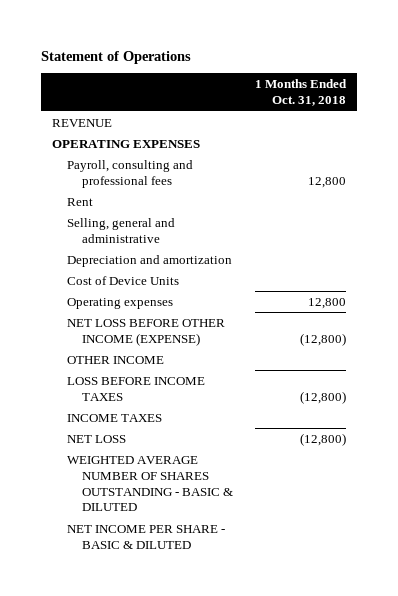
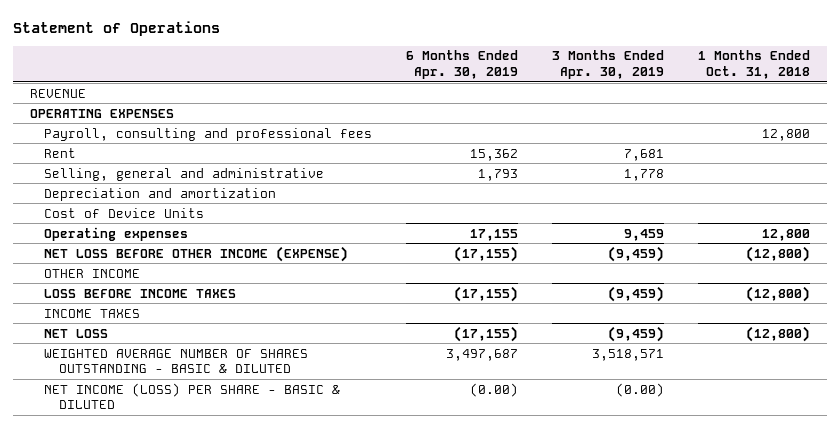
- | 1 Months Ended Oct. 31, 2018
+ | 6 Months Ended Apr. 30, 2019 | 3 Months Ended Apr. 30, 2019 | 1 Months Ended Oct. 31, 2018
- NET INCOME PER SHARE - BASIC & DILUTED
+ NET INCOME (LOSS) PER SHARE - BASIC & DILUTED | (0.00) | (0.00) |

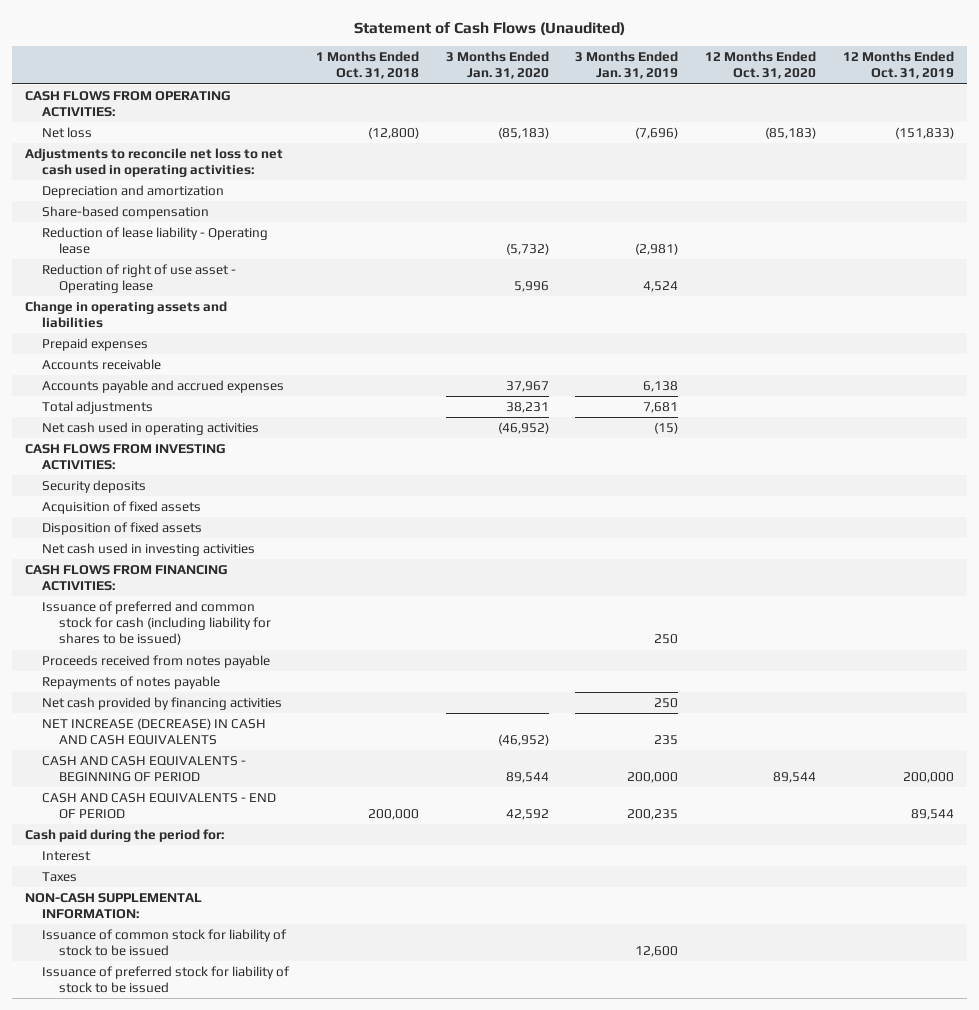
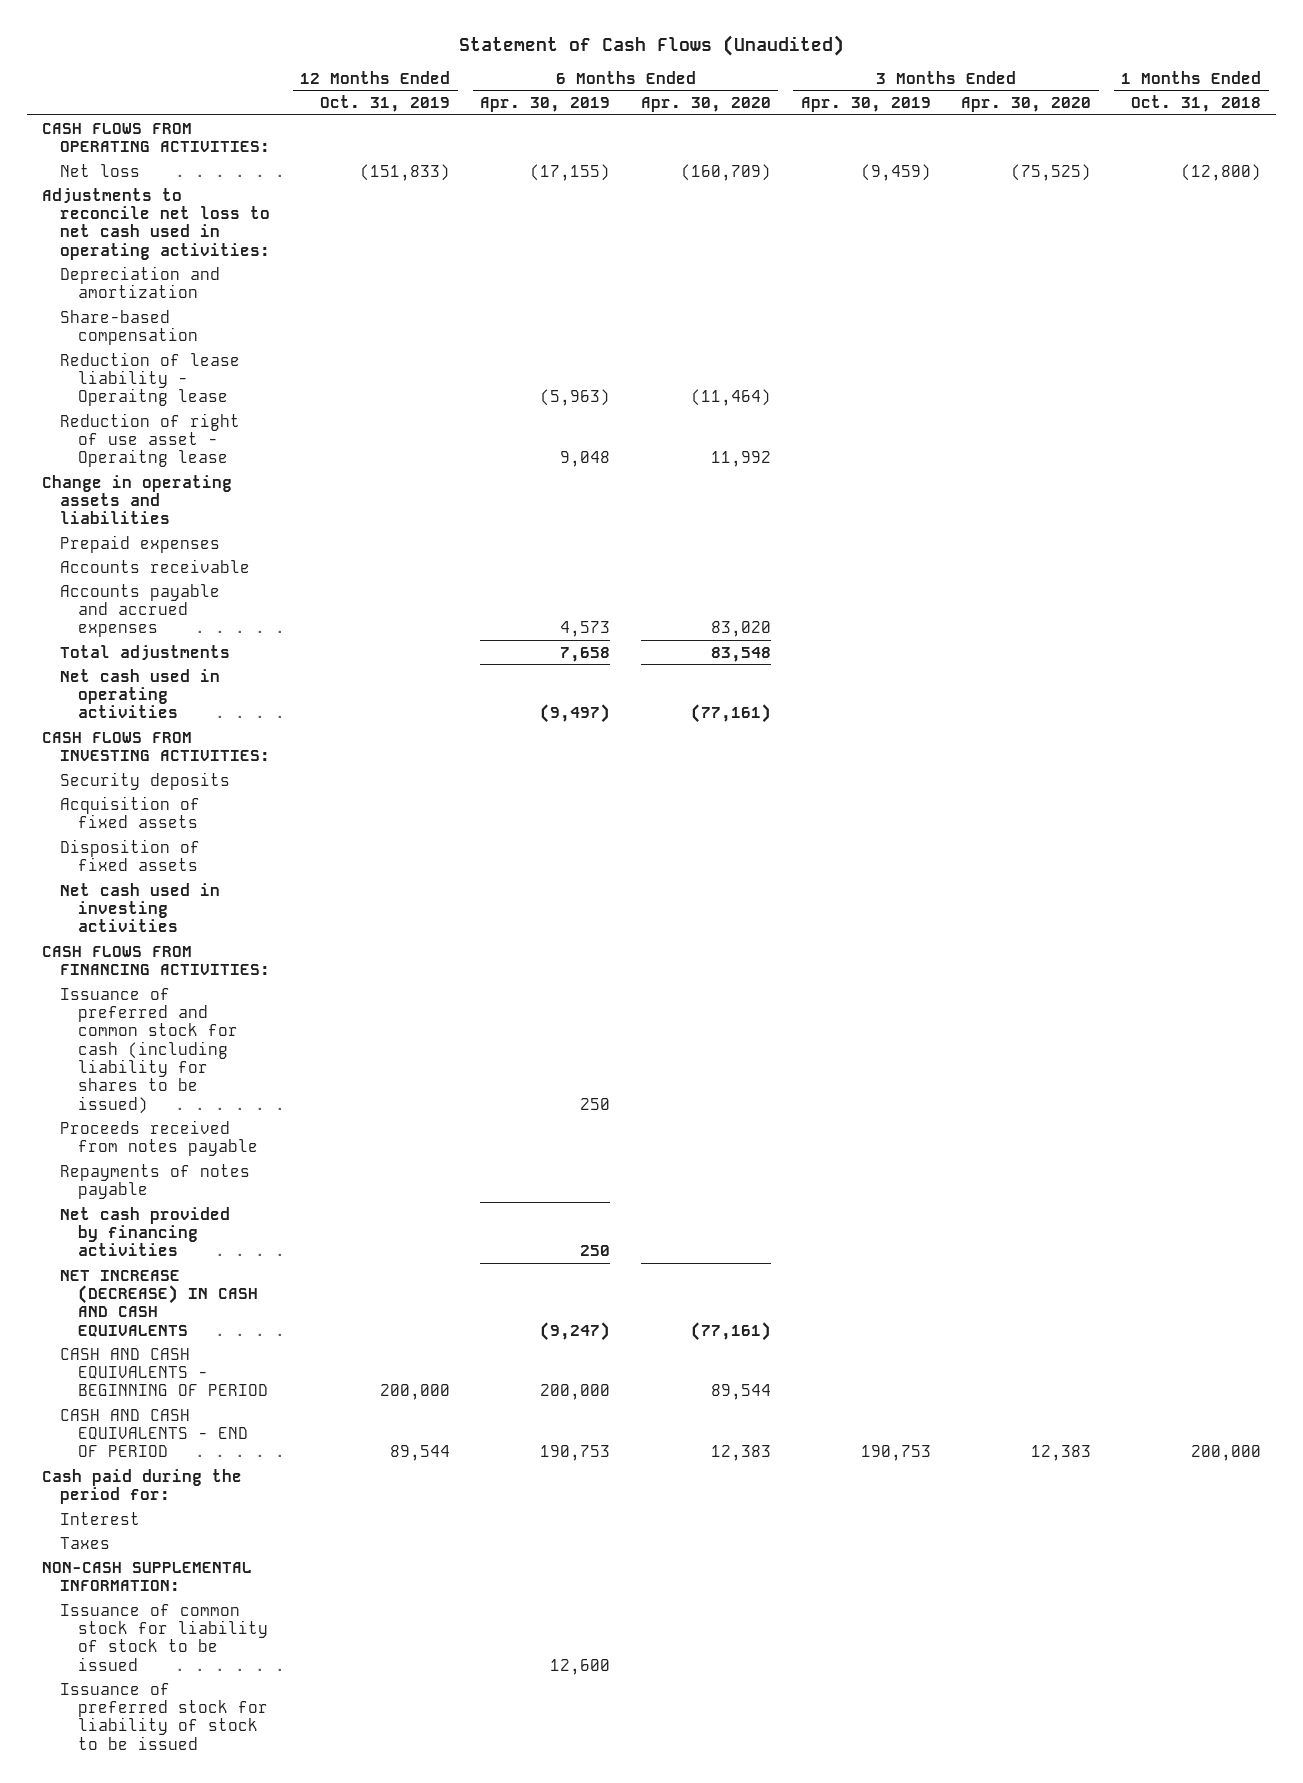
- | 1 Months Ended Oct. 31, 2018 | 3 Months Ended Jan. 31, 2020 | 3 Months Ended Jan. 31, 2019 | 12 Months Ended Oct. 31, 2020 | 12 Months Ended Oct. 31, 2019
+ | 12 Months Ended Oct. 31, 2019 | 6 Months Ended Apr. 30, 2019 | 6 Months Ended Apr. 30, 2020 | 3 Months Ended Apr. 30, 2019 | 3 Months Ended Apr. 30, 2020 | 1 Months Ended Oct. 31, 2018
- Reduction of lease liability - Operating lease | | (5,732) | (2,981) | |
- Reduction of right of use asset - Operating lease | | 5,996 | 4,524 | |
+ Reduction of lease liability - Operaitng lease | | (5,963) | (11,464) | | |
+ Reduction of right of use asset - Operaitng lease | | 9,048 | 11,992 | | |

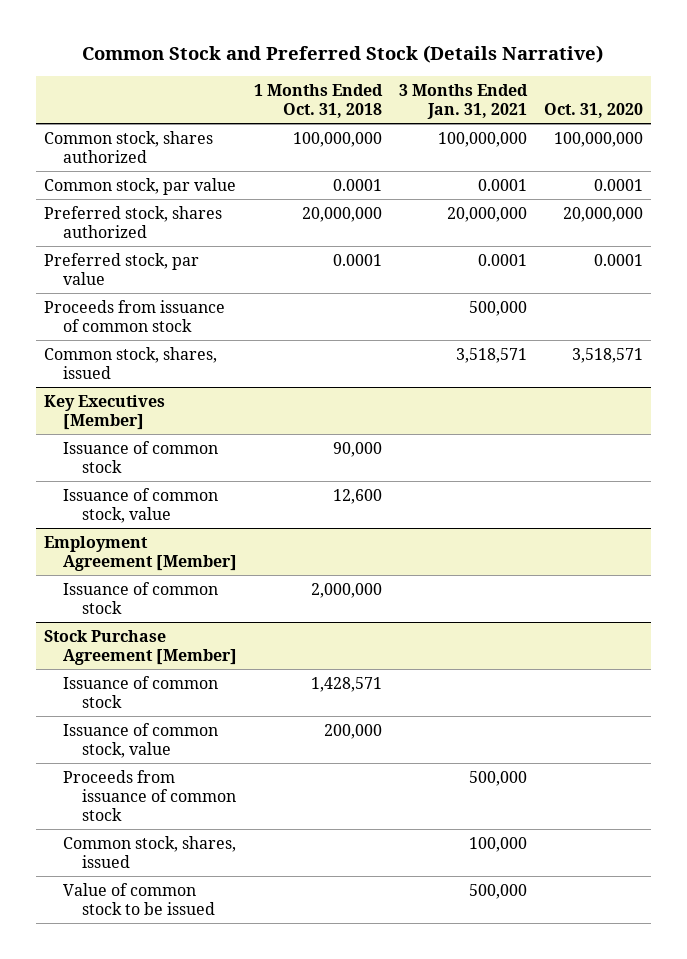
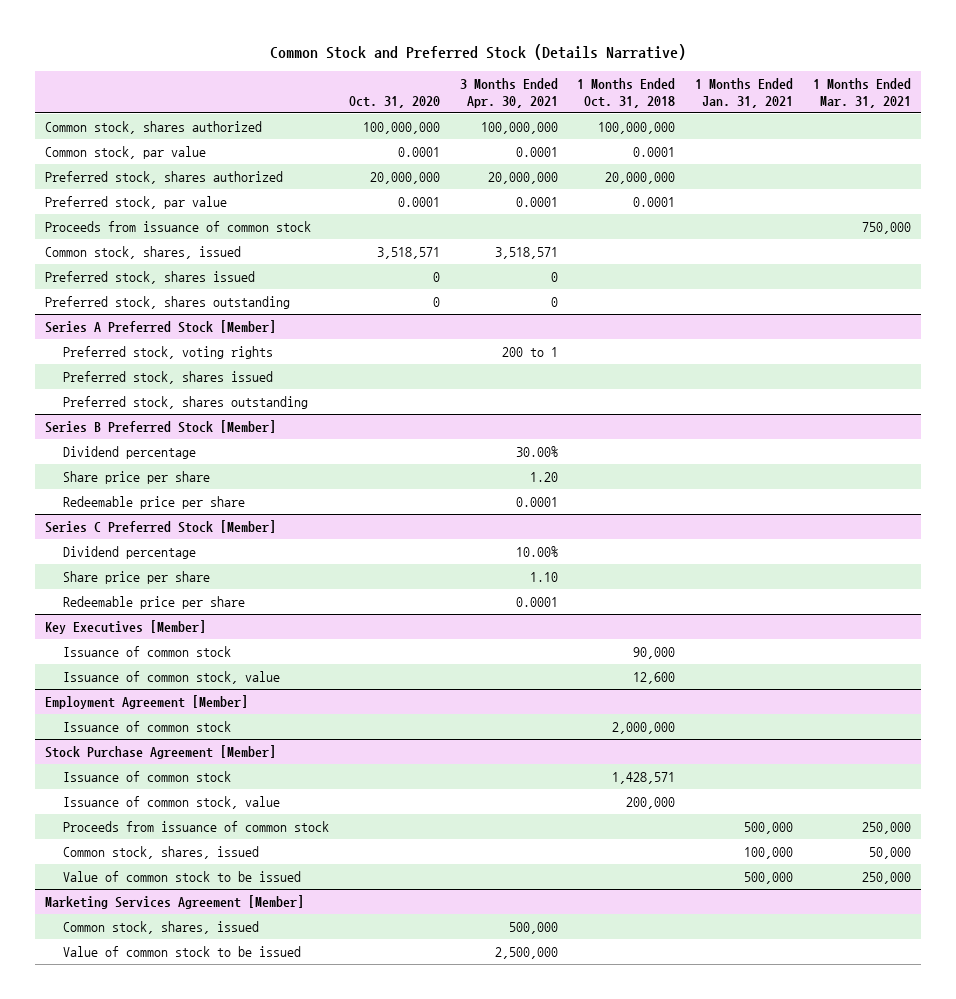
- | 1 Months Ended Oct. 31, 2018 | 3 Months Ended Jan. 31, 2021 | Oct. 31, 2020
+ | Oct. 31, 2020 | 3 Months Ended Apr. 30, 2021 | 1 Months Ended Oct. 31, 2018 | 1 Months Ended Jan. 31, 2021 | 1 Months Ended Mar. 31, 2021
+ Preferred stock, shares issued | 0 | 0 | | |
+ Preferred stock, shares outstanding | 0 | 0 | | |
+ Series A Preferred Stock [Member]
+ Preferred stock, voting rights | | 200 to 1 | | |
+ Preferred stock, shares issued
+ Preferred stock, shares outstanding
+ Series B Preferred Stock [Member]
+ Dividend percentage | | 30.00% | | |
+ Share price per share | | 1.20 | | |
+ Redeemable price per share | | 0.0001 | | |
+ Series C Preferred Stock [Member]
+ Dividend percentage | | 10.00% | | |
+ Share price per share | | 1.10 | | |
+ Redeemable price per share | | 0.0001 | | |
+ Marketing Services Agreement [Member]
+ Common stock, shares, issued | | 500,000 | | |
+ Value of common stock to be issued | | 2,500,000 | | |

